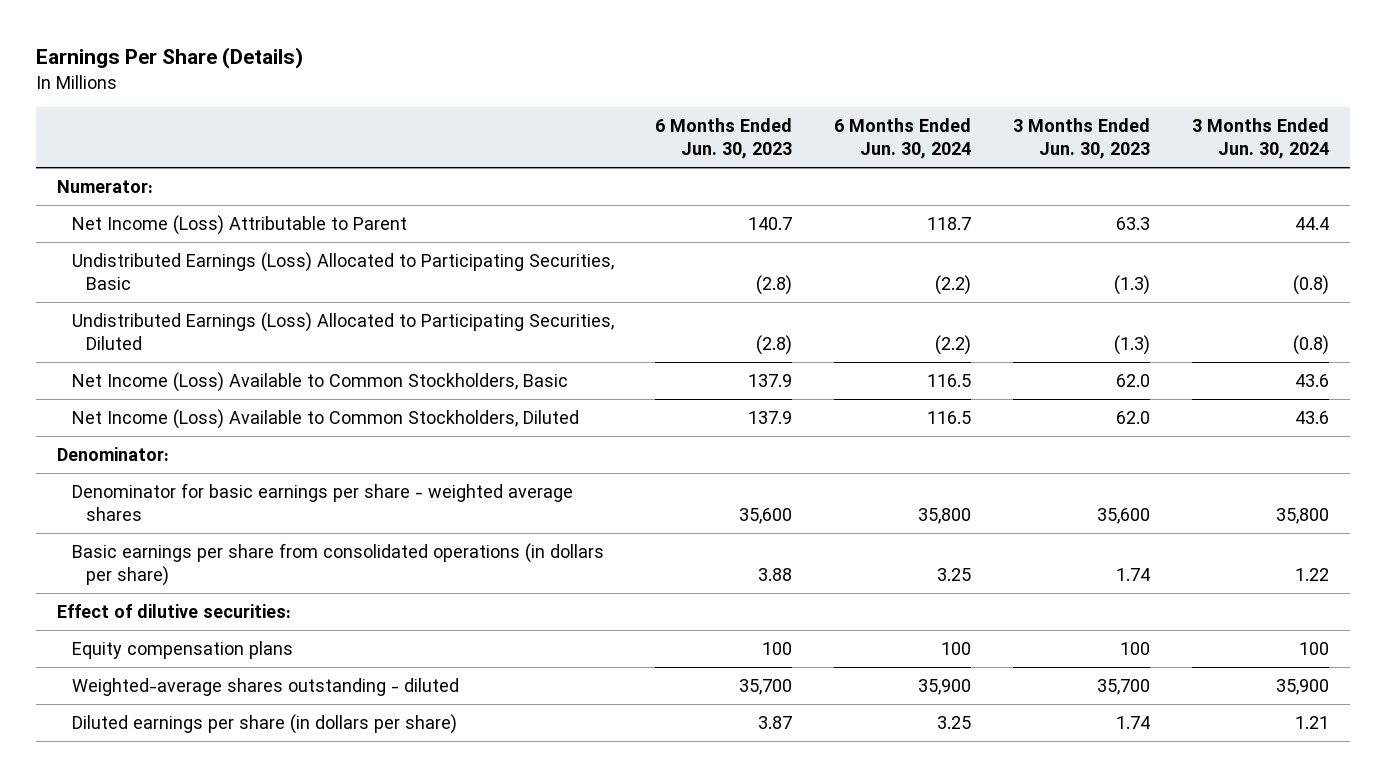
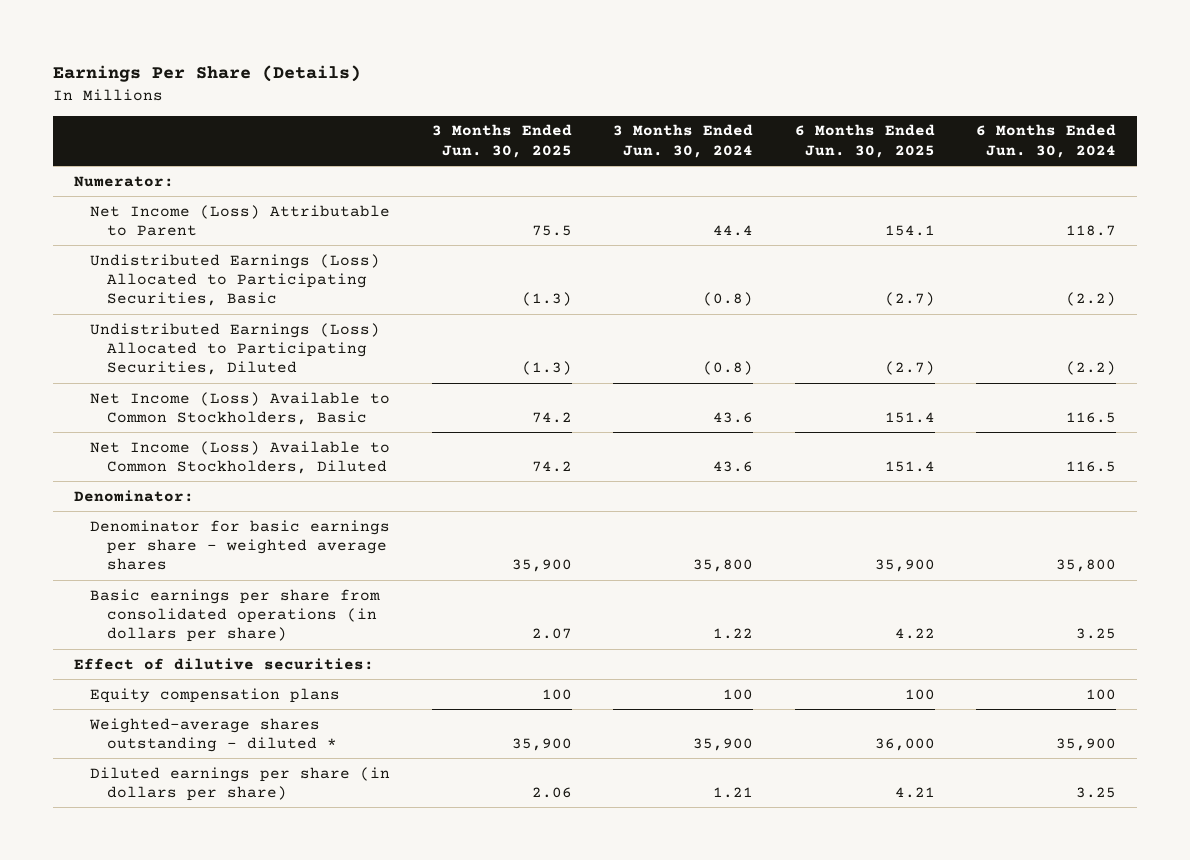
- | 6 Months Ended Jun. 30, 2023 | 6 Months Ended Jun. 30, 2024 | 3 Months Ended Jun. 30, 2023 | 3 Months Ended Jun. 30, 2024
+ | 3 Months Ended Jun. 30, 2025 | 3 Months Ended Jun. 30, 2024 | 6 Months Ended Jun. 30, 2025 | 6 Months Ended Jun. 30, 2024
- Weighted-average shares outstanding - diluted | 35,700 | 35,900 | 35,700 | 35,900
+ Weighted-average shares outstanding - diluted * | 35,900 | 35,900 | 36,000 | 35,900

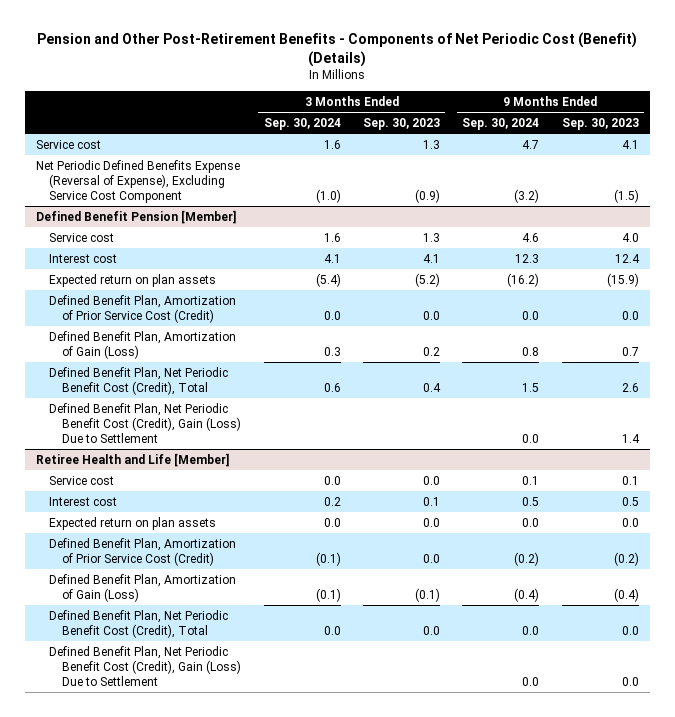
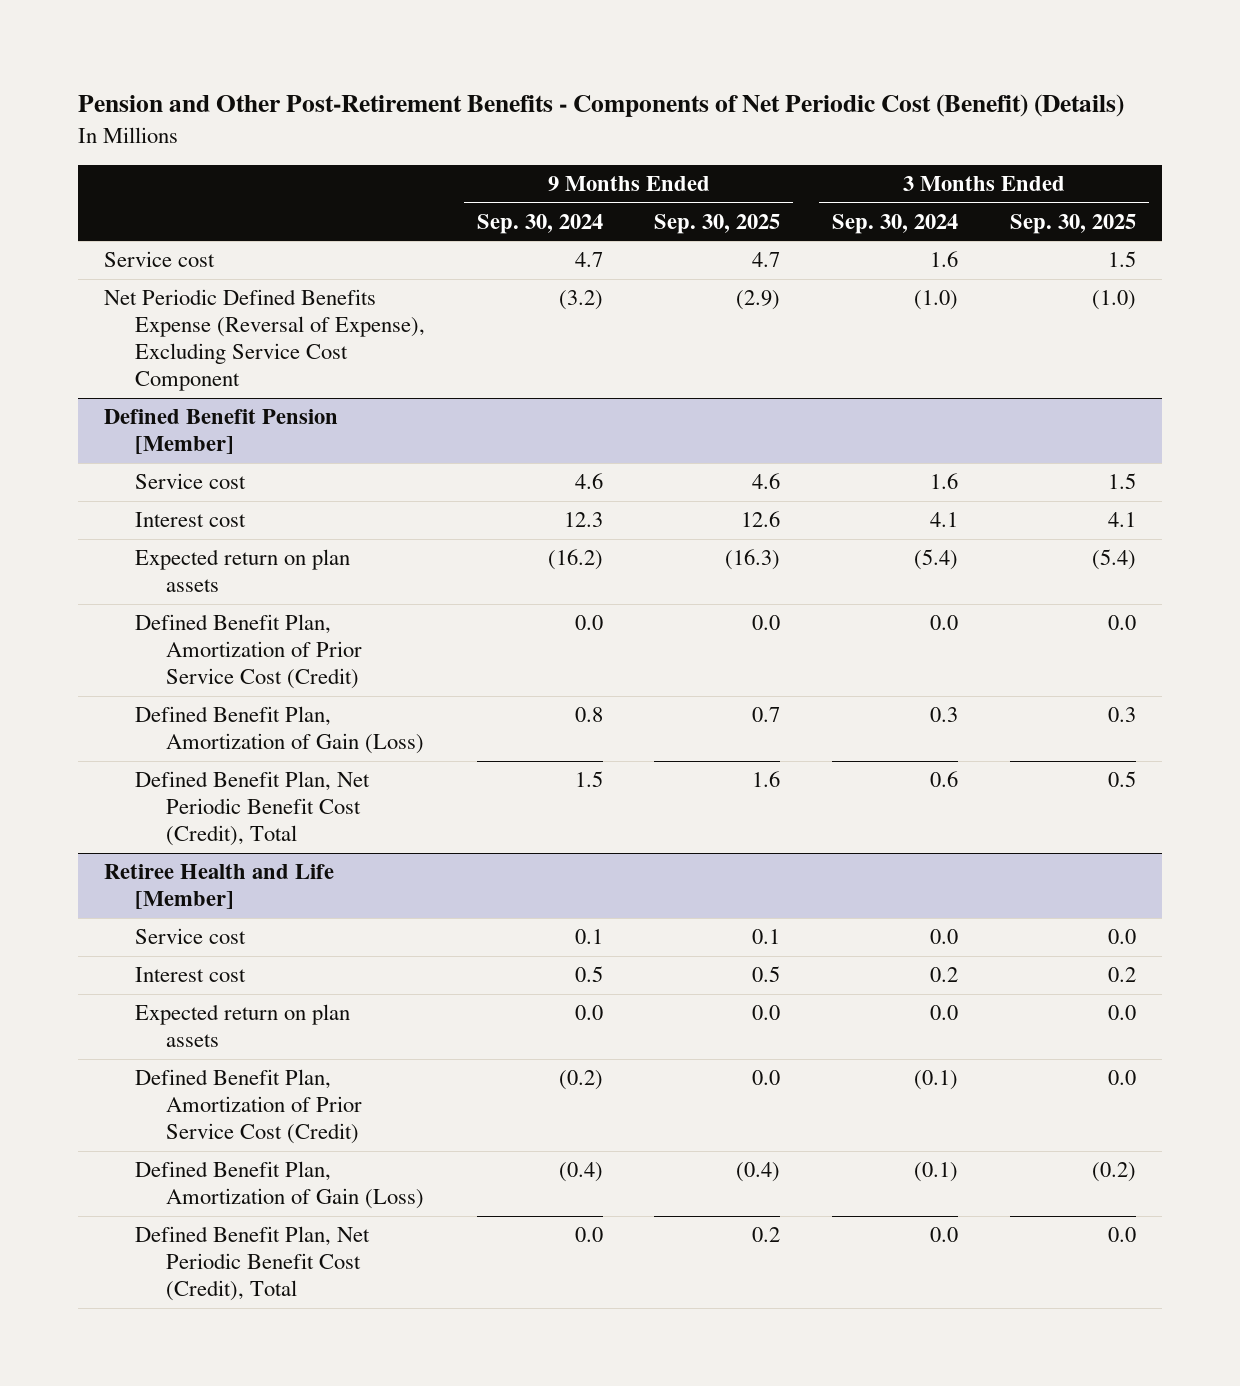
- | 3 Months Ended Sep. 30, 2024 | 3 Months Ended Sep. 30, 2023 | 9 Months Ended Sep. 30, 2024 | 9 Months Ended Sep. 30, 2023
+ | 9 Months Ended Sep. 30, 2024 | 9 Months Ended Sep. 30, 2025 | 3 Months Ended Sep. 30, 2024 | 3 Months Ended Sep. 30, 2025
@ Defined Benefit Pension [Member]
- Defined Benefit Plan, Net Periodic Benefit Cost (Credit), Gain (Loss) Due to Settlement | | | 0.0 | 1.4
@ Retiree Health and Life [Member]
- Defined Benefit Plan, Net Periodic Benefit Cost (Credit), Gain (Loss) Due to Settlement | | | 0.0 | 0.0

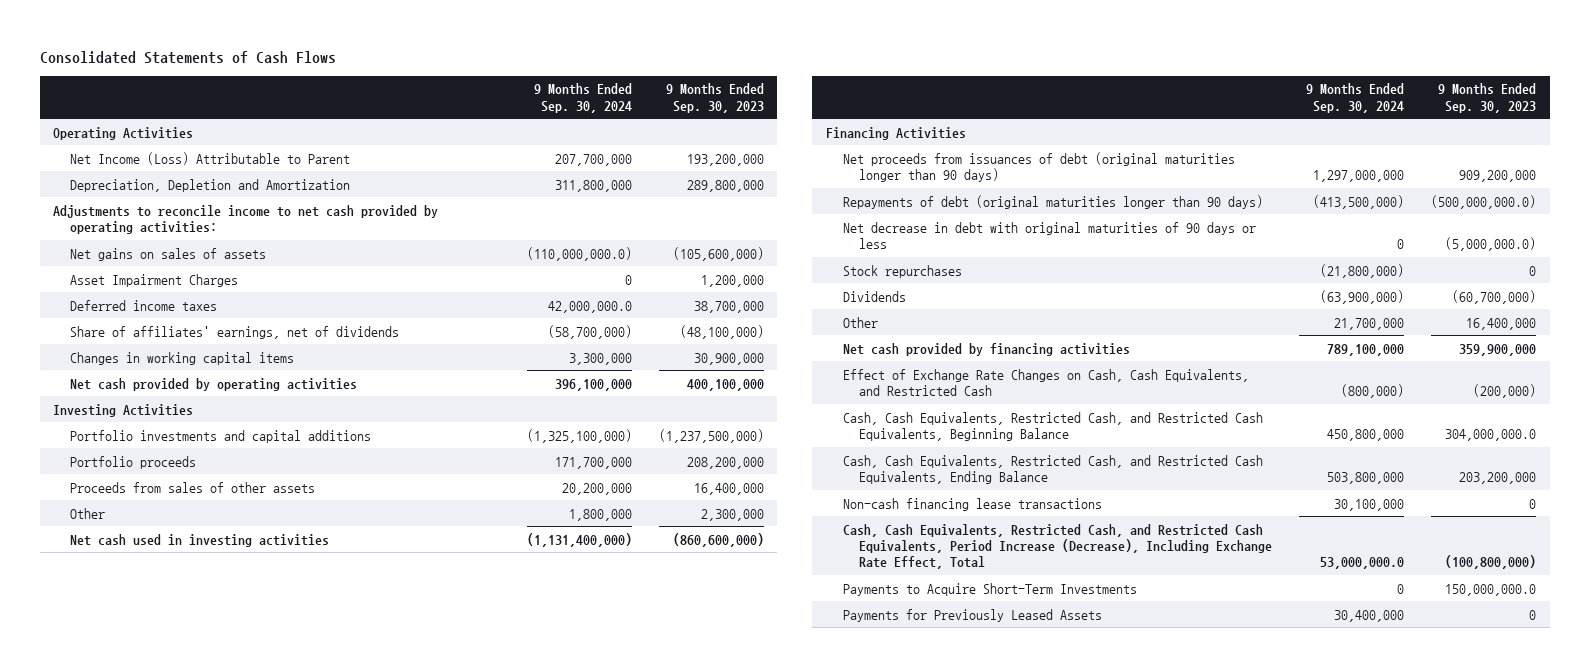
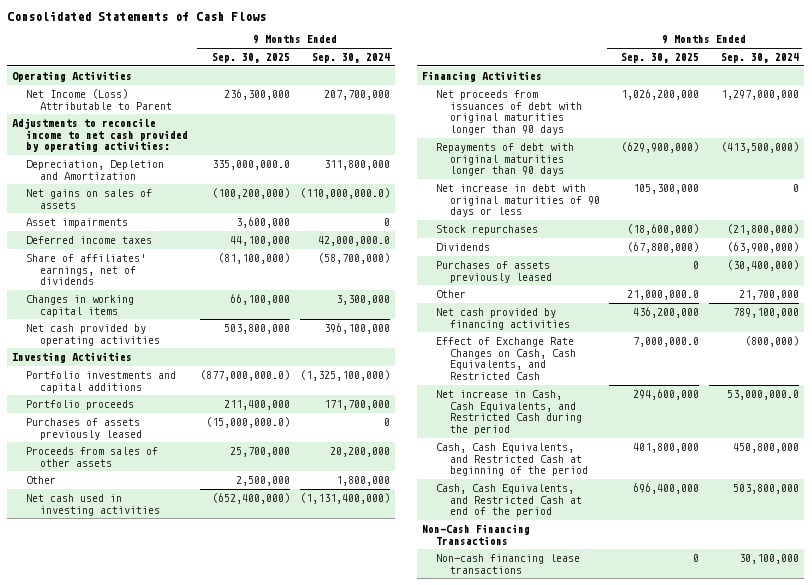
- | 9 Months Ended Sep. 30, 2024 | 9 Months Ended Sep. 30, 2023
+ | 9 Months Ended Sep. 30, 2025 | 9 Months Ended Sep. 30, 2024
moved down: Depreciation, Depletion and Amortization | 335,000,000.0 | 311,800,000
- Asset Impairment Charges | 0 | 1,200,000
+ Asset impairments | 3,600,000 | 0
+ Purchases of assets previously leased | (15,000,000.0) | 0
- Net proceeds from issuances of debt (original maturities longer than 90 days) | 1,297,000,000 | 909,200,000
- Repayments of debt (original maturities longer than 90 days) | (413,500,000) | (500,000,000.0)
- Net decrease in debt with original maturities of 90 days or less | 0 | (5,000,000.0)
+ Net proceeds from issuances of debt with original maturities longer than 90 days | 1,026,200,000 | 1,297,000,000
+ Repayments of debt with original maturities longer than 90 days | (629,900,000) | (413,500,000)
+ Net increase in debt with original maturities of 90 days or less | 105,300,000 | 0
+ Purchases of assets previously leased | 0 | (30,400,000)
- Cash, Cash Equivalents, Restricted Cash, and Restricted Cash Equivalents, Beginning Balance | 450,800,000 | 304,000,000.0
- Cash, Cash Equivalents, Restricted Cash, and Restricted Cash Equivalents, Ending Balance | 503,800,000 | 203,200,000
+ Net increase in Cash, Cash Equivalents, and Restricted Cash during the period | 294,600,000 | 53,000,000.0
+ Cash, Cash Equivalents, and Restricted Cash at beginning of the period | 401,800,000 | 450,800,000
+ Cash, Cash Equivalents, and Restricted Cash at end of the period | 696,400,000 | 503,800,000
+ Non-Cash Financing Transactions
- Cash, Cash Equivalents, Restricted Cash, and Restricted Cash Equivalents, Period Increase (Decrease), Including Exchange Rate Effect, Total | 53,000,000.0 | (100,800,000)
- Payments to Acquire Short-Term Investments | 0 | 150,000,000.0
- Payments for Previously Leased Assets | 30,400,000 | 0

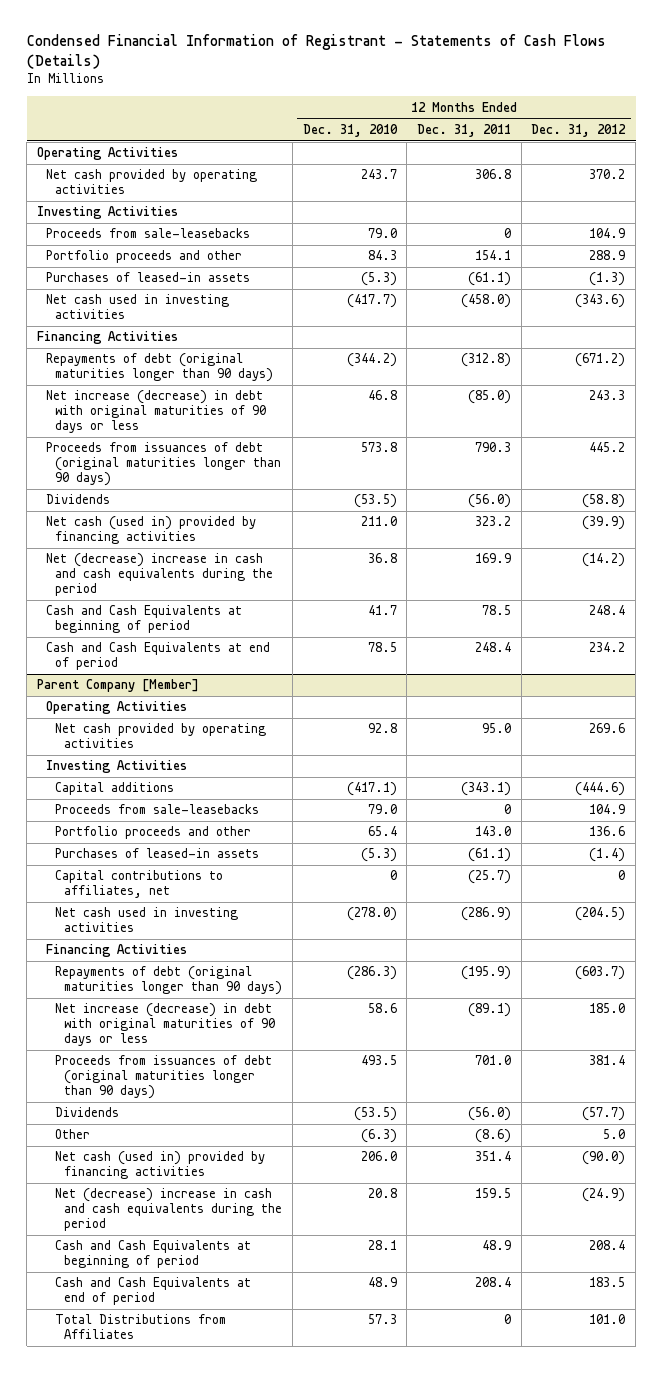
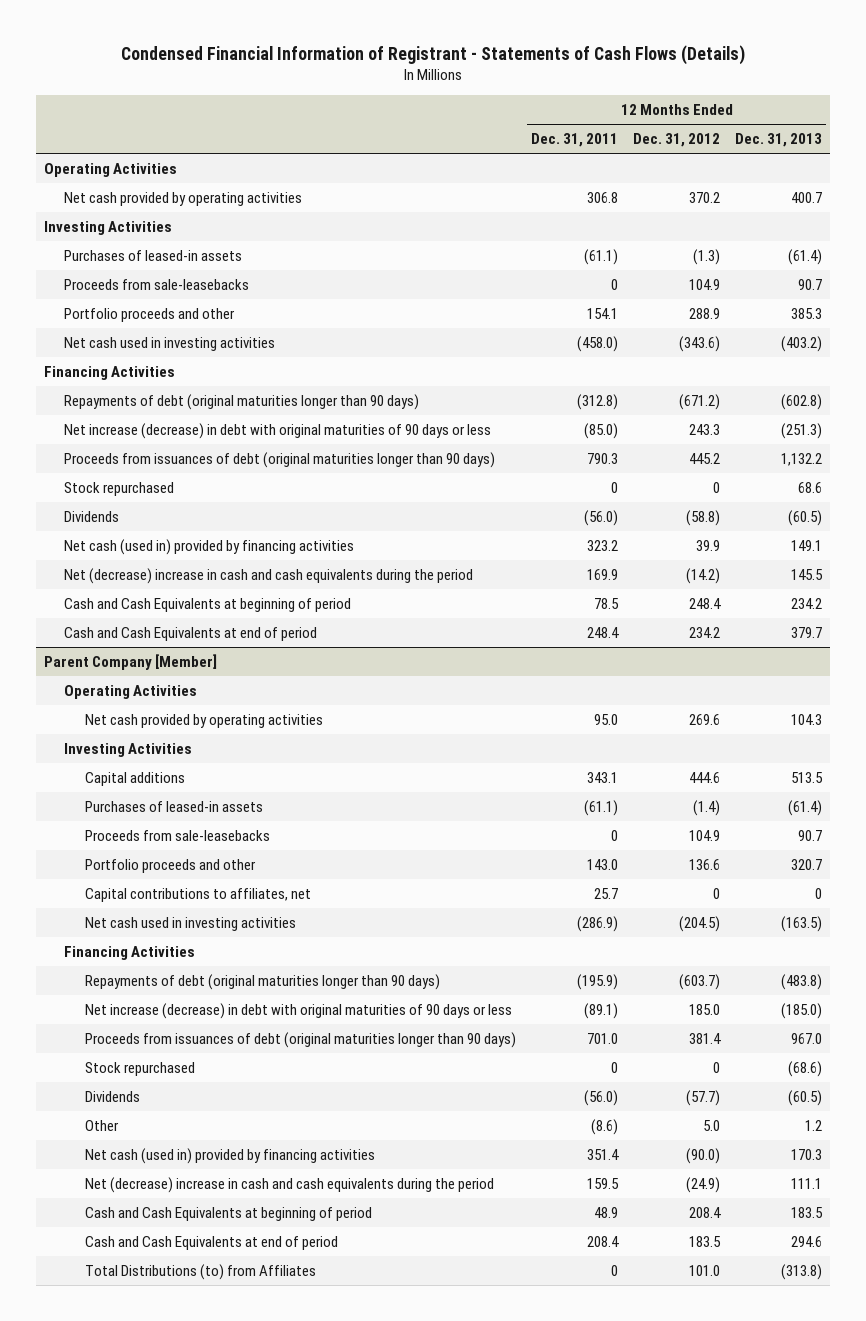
- | 12 Months Ended Dec. 31, 2010 | 12 Months Ended Dec. 31, 2011 | 12 Months Ended Dec. 31, 2012
+ | 12 Months Ended Dec. 31, 2011 | 12 Months Ended Dec. 31, 2012 | 12 Months Ended Dec. 31, 2013
moved up: Purchases of leased-in assets | (61.1) | (1.3) | (61.4)
+ Stock repurchased | 0 | 0 | 68.6
- Net cash (used in) provided by financing activities | 211.0 | 323.2 | (39.9)
+ Net cash (used in) provided by financing activities | 323.2 | 39.9 | 149.1
@ Parent Company [Member]
- Capital additions | (417.1) | (343.1) | (444.6)
+ Capital additions | 343.1 | 444.6 | 513.5
moved up: Purchases of leased-in assets | (61.1) | (1.4) | (61.4)
- Capital contributions to affiliates, net | 0 | (25.7) | 0
+ Capital contributions to affiliates, net | 25.7 | 0 | 0
+ Stock repurchased | 0 | 0 | (68.6)
- Total Distributions from Affiliates | 57.3 | 0 | 101.0
+ Total Distributions (to) from Affiliates | 0 | 101.0 | (313.8)

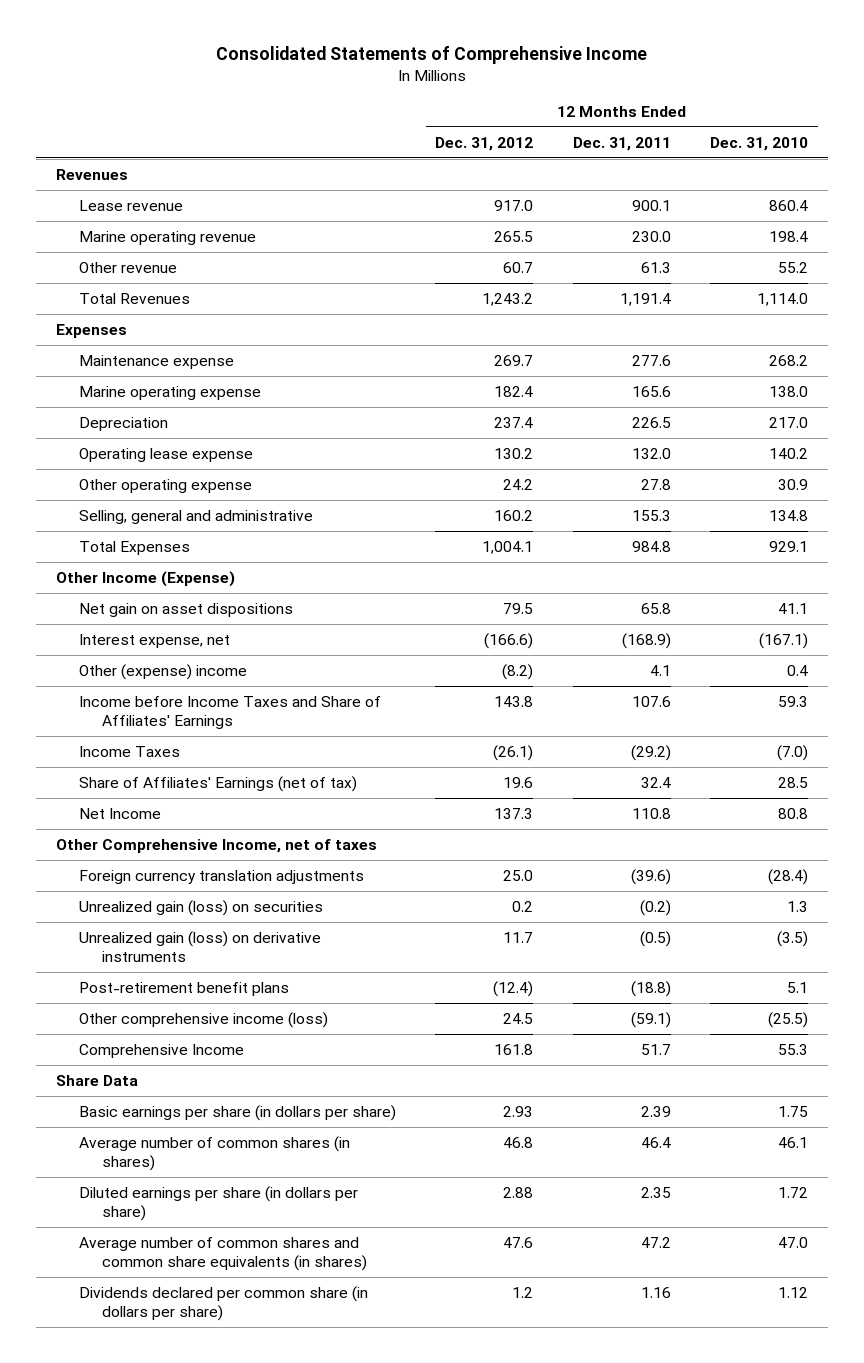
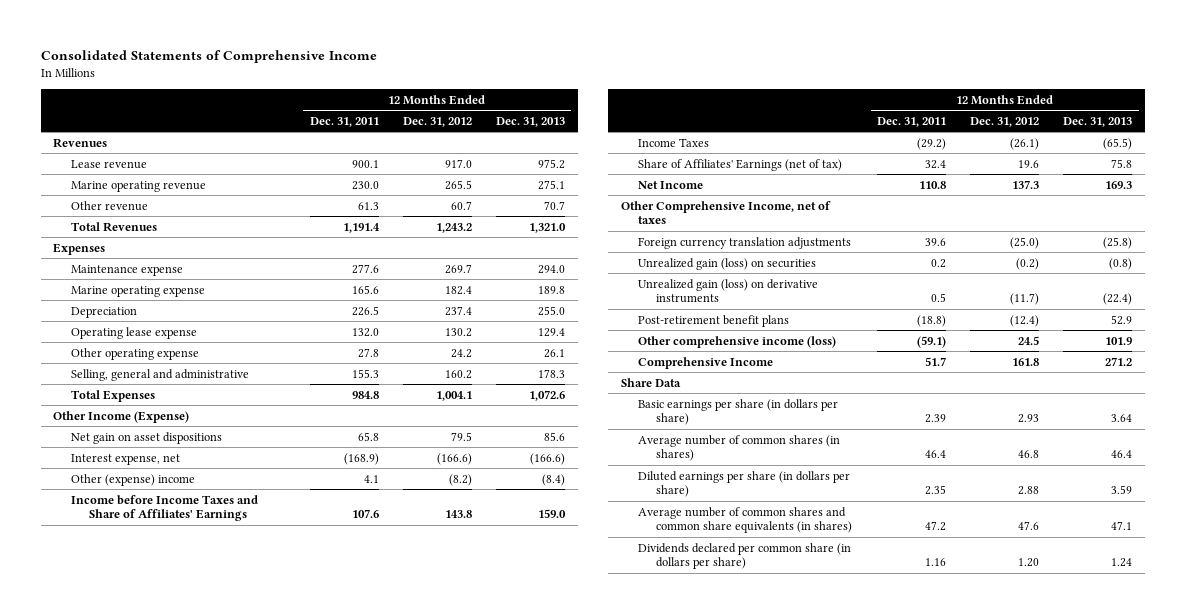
- | 12 Months Ended Dec. 31, 2012 | 12 Months Ended Dec. 31, 2011 | 12 Months Ended Dec. 31, 2010
+ | 12 Months Ended Dec. 31, 2011 | 12 Months Ended Dec. 31, 2012 | 12 Months Ended Dec. 31, 2013
- Foreign currency translation adjustments | 25.0 | (39.6) | (28.4)
- Unrealized gain (loss) on securities | 0.2 | (0.2) | 1.3
- Unrealized gain (loss) on derivative instruments | 11.7 | (0.5) | (3.5)
+ Foreign currency translation adjustments | 39.6 | (25.0) | (25.8)
+ Unrealized gain (loss) on securities | 0.2 | (0.2) | (0.8)
+ Unrealized gain (loss) on derivative instruments | 0.5 | (11.7) | (22.4)
- Dividends declared per common share (in dollars per share) | 1.2 | 1.16 | 1.12
+ Dividends declared per common share (in dollars per share) | 1.16 | 1.20 | 1.24

